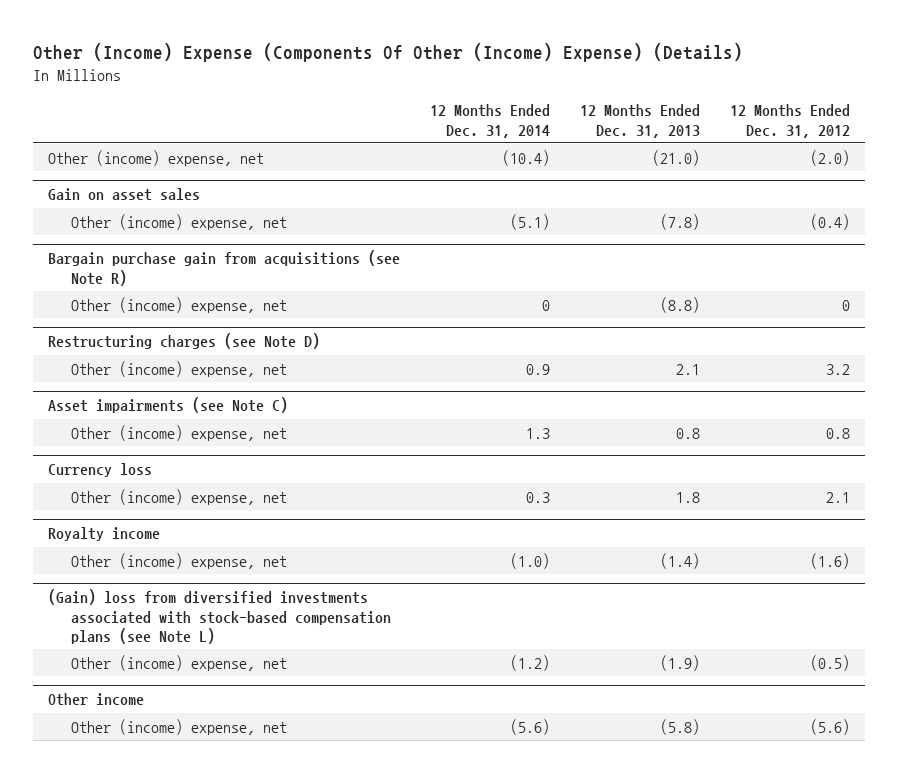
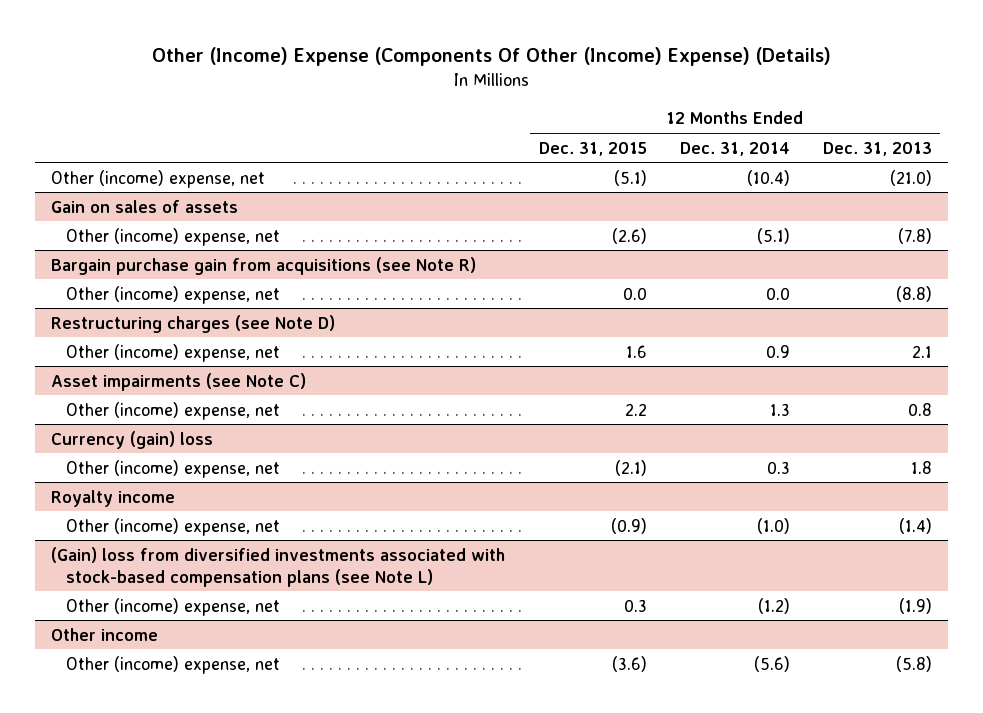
- | 12 Months Ended Dec. 31, 2014 | 12 Months Ended Dec. 31, 2013 | 12 Months Ended Dec. 31, 2012
+ | 12 Months Ended Dec. 31, 2015 | 12 Months Ended Dec. 31, 2014 | 12 Months Ended Dec. 31, 2013
- Gain on asset sales
+ Gain on sales of assets
@ Bargain purchase gain from acquisitions (see Note R)
- Other (income) expense, net | 0 | (8.8) | 0
+ Other (income) expense, net | 0.0 | 0.0 | (8.8)
- Currency loss
+ Currency (gain) loss

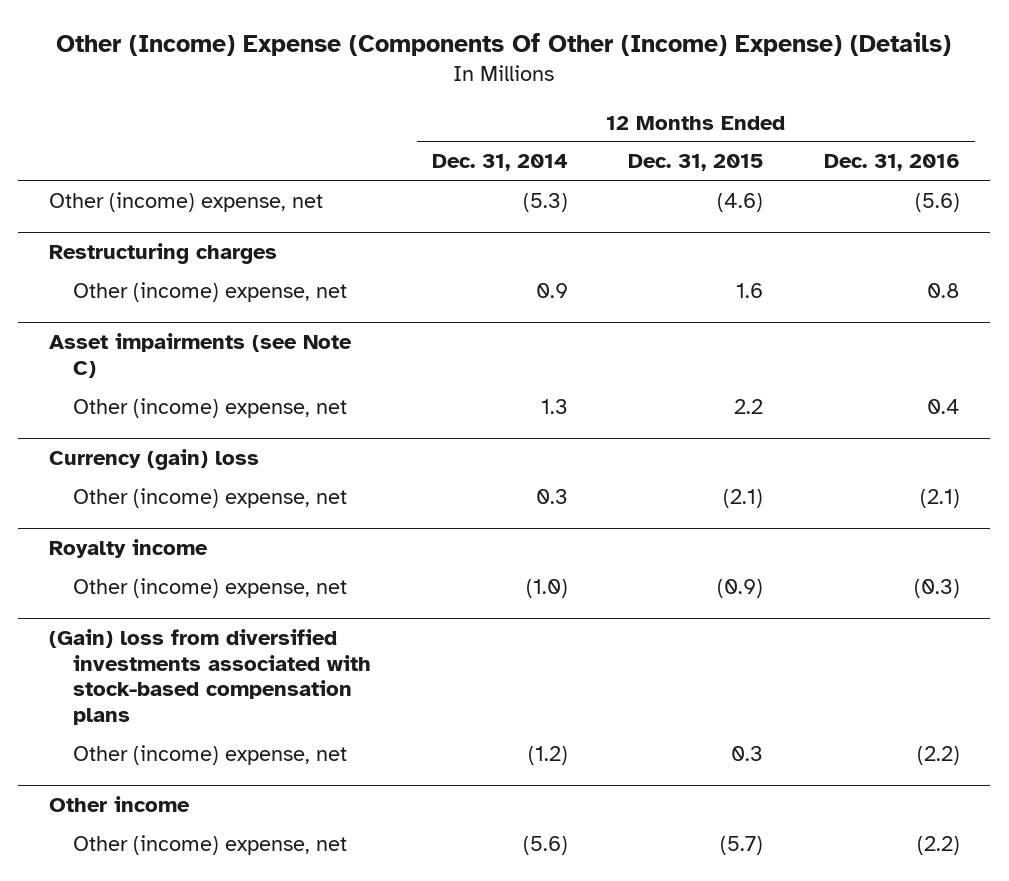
- | 12 Months Ended Dec. 31, 2015 | 12 Months Ended Dec. 31, 2014 | 12 Months Ended Dec. 31, 2013
+ | 12 Months Ended Dec. 31, 2014 | 12 Months Ended Dec. 31, 2015 | 12 Months Ended Dec. 31, 2016
- Other (income) expense, net | (5.1) | (10.4) | (21.0)
- Gain on sales of assets
- Other (income) expense, net | (2.6) | (5.1) | (7.8)
- Bargain purchase gain from acquisitions (see Note R)
- Other (income) expense, net | 0.0 | 0.0 | (8.8)
- Restructuring charges (see Note D)
+ Other (income) expense, net | (5.3) | (4.6) | (5.6)
+ Restructuring charges
- (Gain) loss from diversified investments associated with stock-based compensation plans (see Note L)
+ (Gain) loss from diversified investments associated with stock-based compensation plans
@ Other income
- Other (income) expense, net | (3.6) | (5.6) | (5.8)
+ Other (income) expense, net | (5.6) | (5.7) | (2.2)

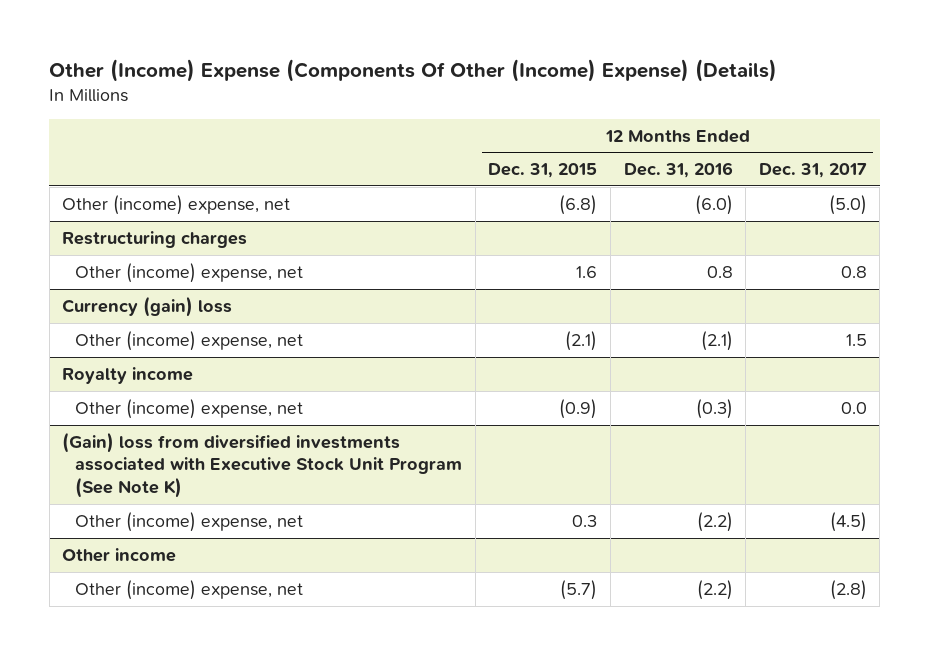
- | 12 Months Ended Dec. 31, 2014 | 12 Months Ended Dec. 31, 2015 | 12 Months Ended Dec. 31, 2016
+ | 12 Months Ended Dec. 31, 2015 | 12 Months Ended Dec. 31, 2016 | 12 Months Ended Dec. 31, 2017
- Other (income) expense, net | (5.3) | (4.6) | (5.6)
+ Other (income) expense, net | (6.8) | (6.0) | (5.0)
- Asset impairments (see Note C)
- Other (income) expense, net | 1.3 | 2.2 | 0.4
- (Gain) loss from diversified investments associated with stock-based compensation plans
+ (Gain) loss from diversified investments associated with Executive Stock Unit Program (See Note K)

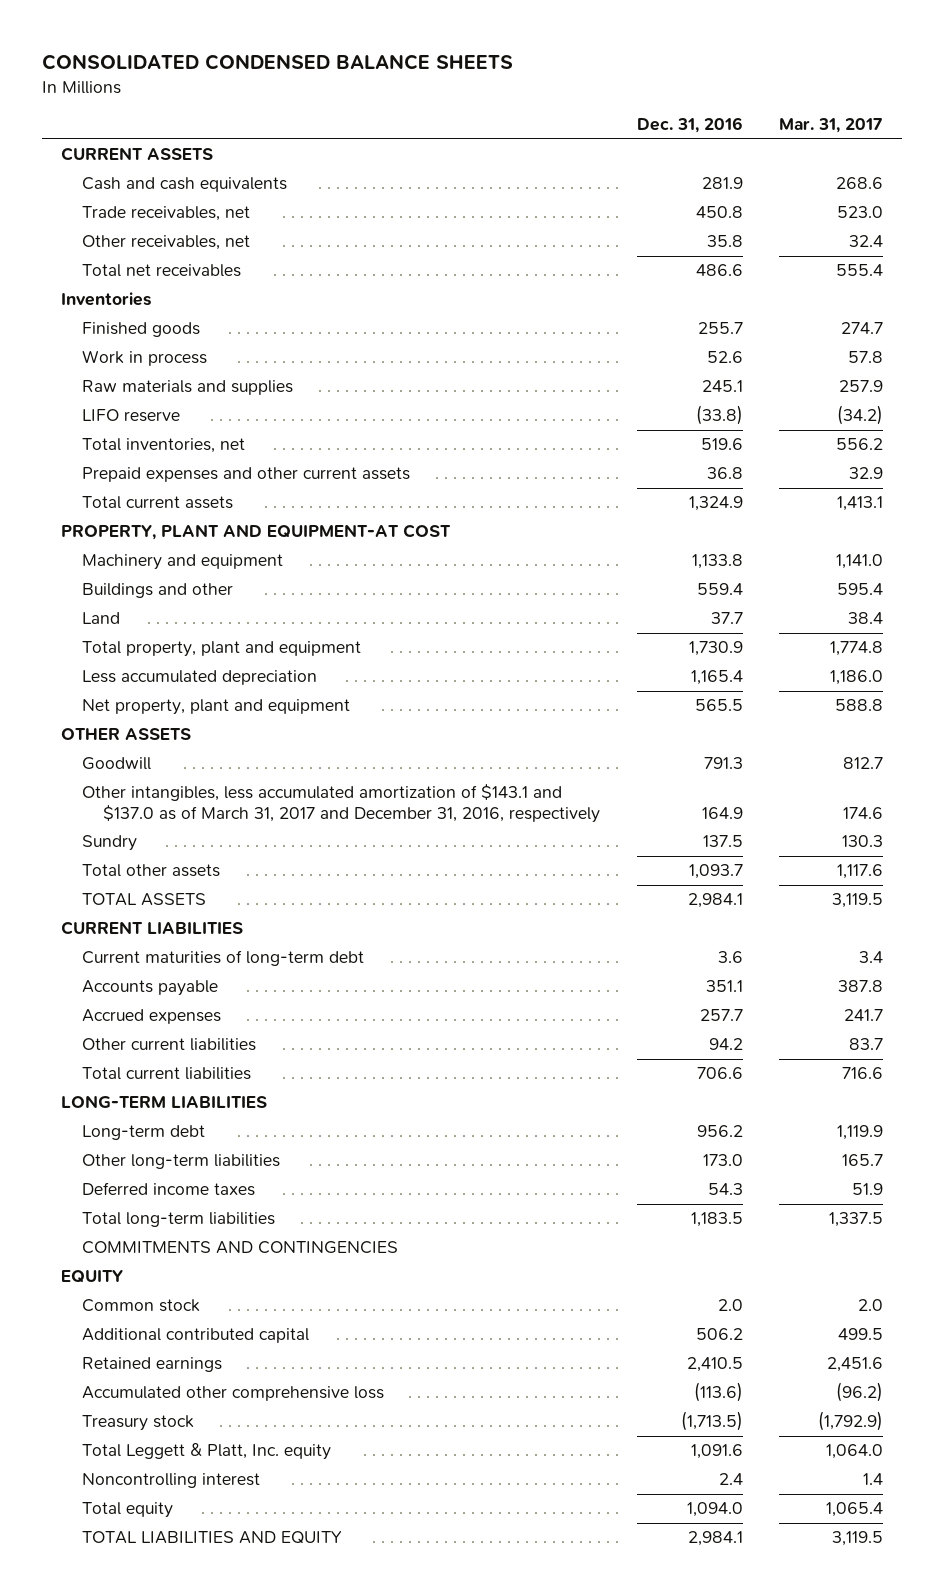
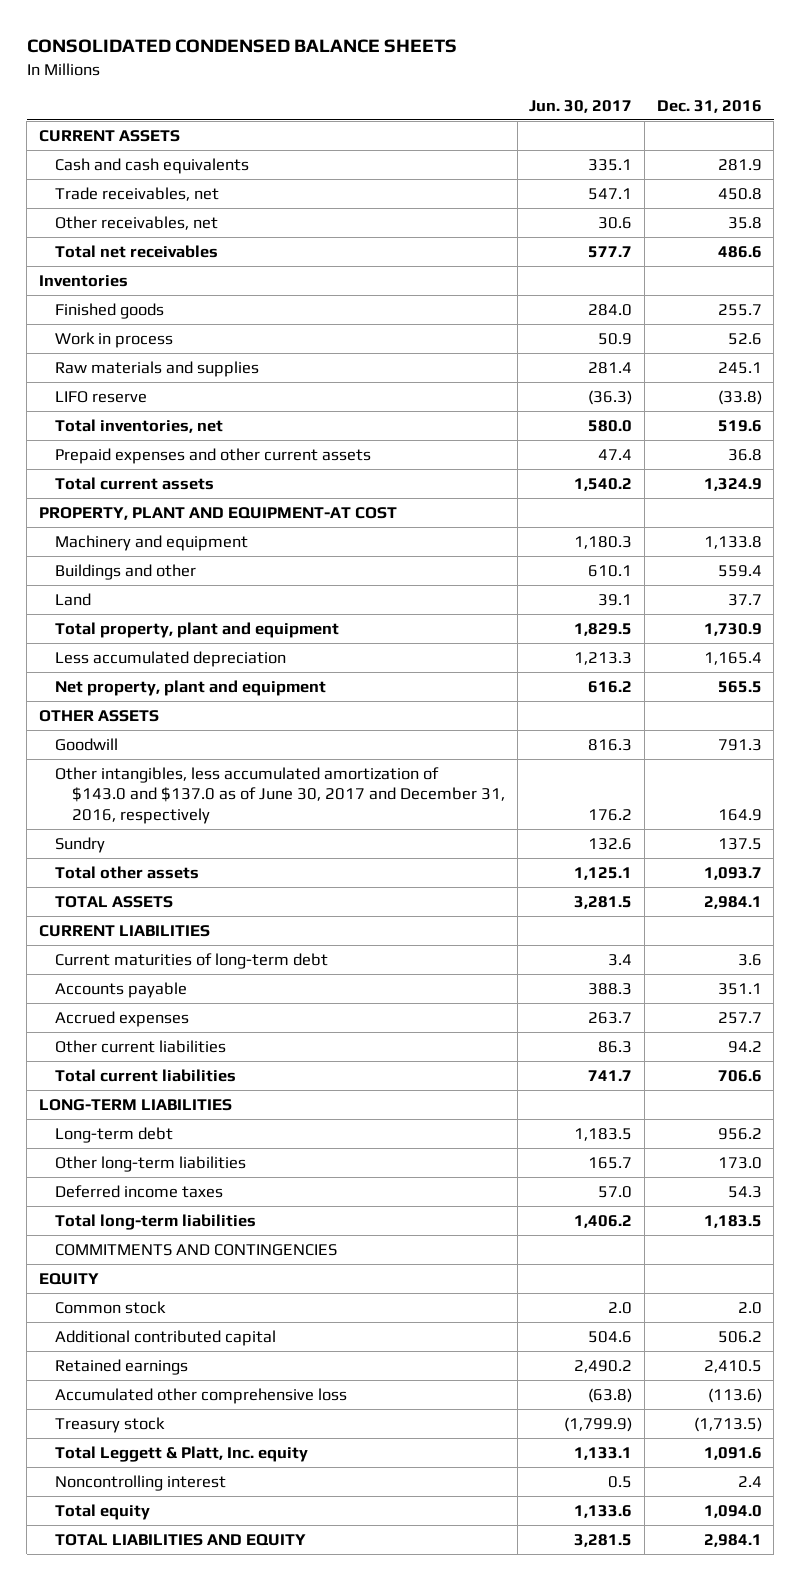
- | Dec. 31, 2016 | Mar. 31, 2017
+ | Jun. 30, 2017 | Dec. 31, 2016
- Other intangibles, less accumulated amortization of $143.1 and $137.0 as of March 31, 2017 and December 31, 2016, respectively | 164.9 | 174.6
+ Other intangibles, less accumulated amortization of $143.0 and $137.0 as of June 30, 2017 and December 31, 2016, respectively | 176.2 | 164.9

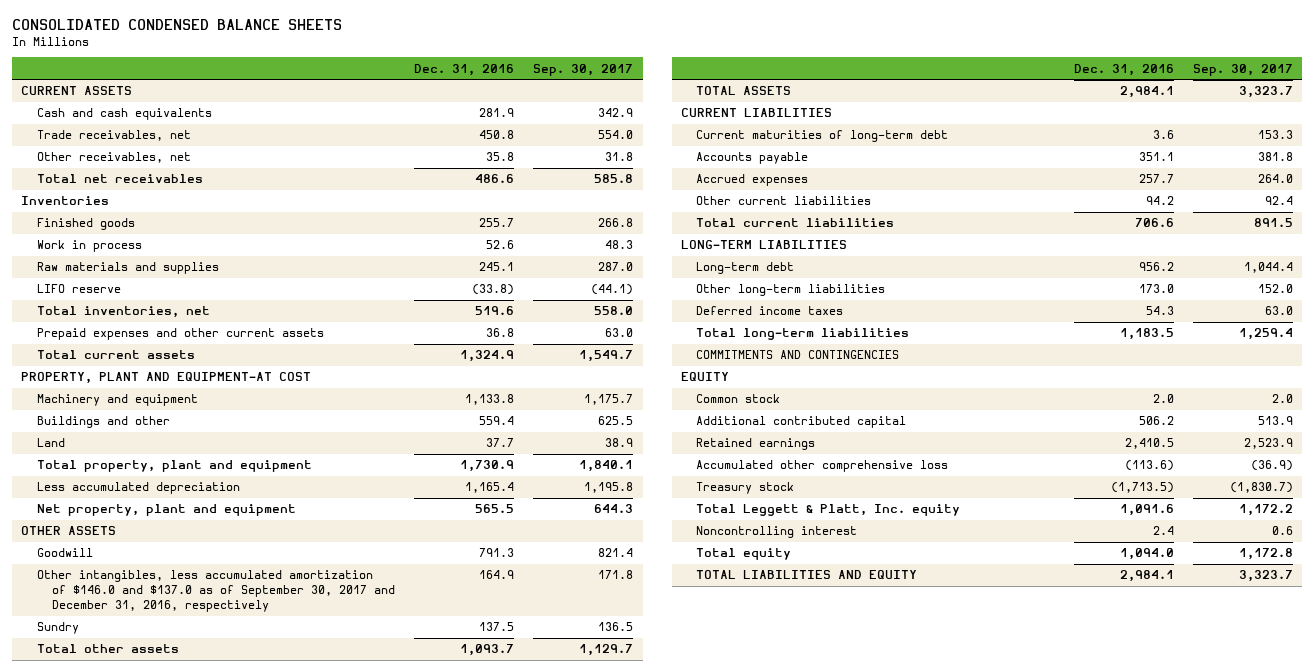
- | Jun. 30, 2017 | Dec. 31, 2016
+ | Dec. 31, 2016 | Sep. 30, 2017
- Other intangibles, less accumulated amortization of $143.0 and $137.0 as of June 30, 2017 and December 31, 2016, respectively | 176.2 | 164.9
+ Other intangibles, less accumulated amortization of $146.0 and $137.0 as of September 30, 2017 and December 31, 2016, respectively | 164.9 | 171.8

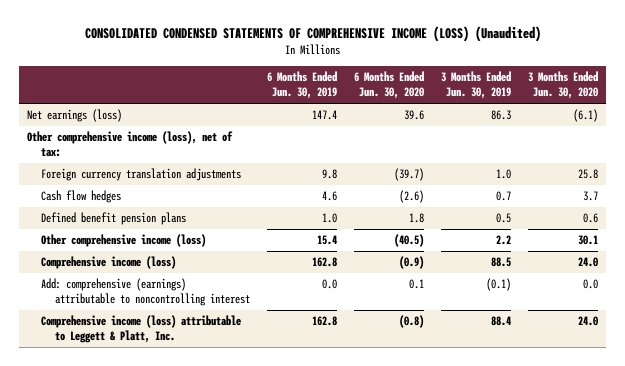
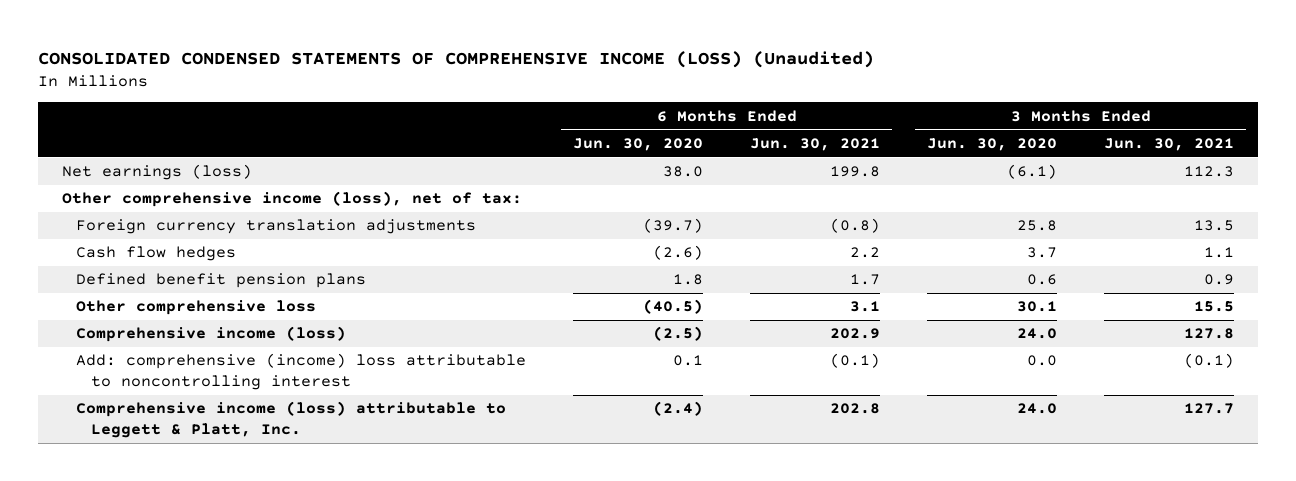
- | 6 Months Ended Jun. 30, 2019 | 6 Months Ended Jun. 30, 2020 | 3 Months Ended Jun. 30, 2019 | 3 Months Ended Jun. 30, 2020
+ | 6 Months Ended Jun. 30, 2020 | 6 Months Ended Jun. 30, 2021 | 3 Months Ended Jun. 30, 2020 | 3 Months Ended Jun. 30, 2021
- Net earnings (loss) | 147.4 | 39.6 | 86.3 | (6.1)
+ Net earnings (loss) | 38.0 | 199.8 | (6.1) | 112.3
- Other comprehensive income (loss) | 15.4 | (40.5) | 2.2 | 30.1
- Comprehensive income (loss) | 162.8 | (0.9) | 88.5 | 24.0
- Add: comprehensive (earnings) attributable to noncontrolling interest | 0.0 | 0.1 | (0.1) | 0.0
- Comprehensive income (loss) attributable to Leggett & Platt, Inc. | 162.8 | (0.8) | 88.4 | 24.0
+ Other comprehensive loss | (40.5) | 3.1 | 30.1 | 15.5
+ Comprehensive income (loss) | (2.5) | 202.9 | 24.0 | 127.8
+ Add: comprehensive (income) loss attributable to noncontrolling interest | 0.1 | (0.1) | 0.0 | (0.1)
+ Comprehensive income (loss) attributable to Leggett & Platt, Inc. | (2.4) | 202.8 | 24.0 | 127.7

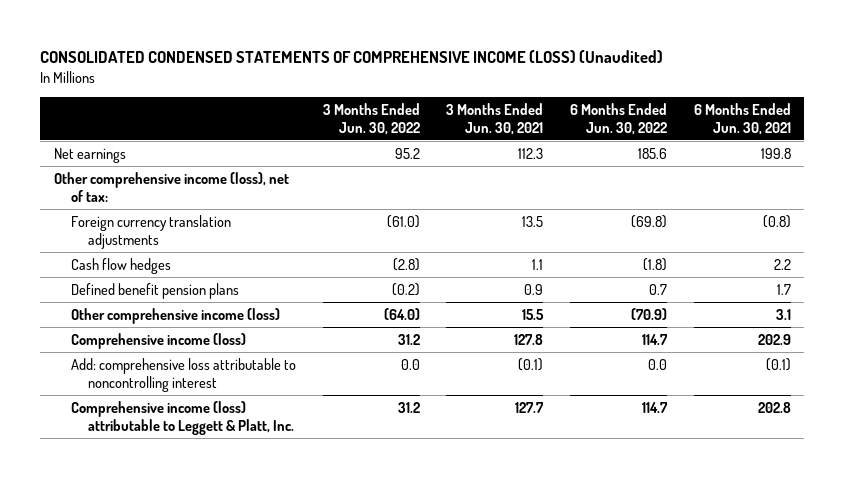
- | 6 Months Ended Jun. 30, 2020 | 6 Months Ended Jun. 30, 2021 | 3 Months Ended Jun. 30, 2020 | 3 Months Ended Jun. 30, 2021
+ | 3 Months Ended Jun. 30, 2022 | 3 Months Ended Jun. 30, 2021 | 6 Months Ended Jun. 30, 2022 | 6 Months Ended Jun. 30, 2021
- Net earnings (loss) | 38.0 | 199.8 | (6.1) | 112.3
+ Net earnings | 95.2 | 112.3 | 185.6 | 199.8
- Other comprehensive loss | (40.5) | 3.1 | 30.1 | 15.5
+ Other comprehensive income (loss) | (64.0) | 15.5 | (70.9) | 3.1
- Add: comprehensive (income) loss attributable to noncontrolling interest | 0.1 | (0.1) | 0.0 | (0.1)
+ Add: comprehensive loss attributable to noncontrolling interest | 0.0 | (0.1) | 0.0 | (0.1)

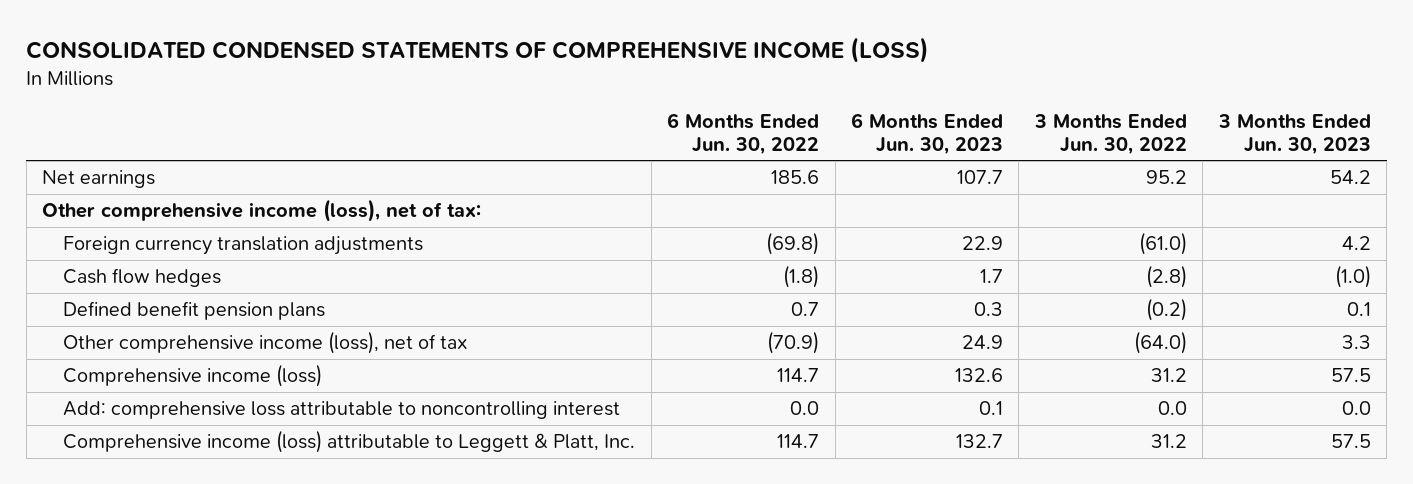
- CONSOLIDATED CONDENSED STATEMENTS OF COMPREHENSIVE INCOME (LOSS) (Unaudited)
+ CONSOLIDATED CONDENSED STATEMENTS OF COMPREHENSIVE INCOME (LOSS)
- | 3 Months Ended Jun. 30, 2022 | 3 Months Ended Jun. 30, 2021 | 6 Months Ended Jun. 30, 2022 | 6 Months Ended Jun. 30, 2021
+ | 6 Months Ended Jun. 30, 2022 | 6 Months Ended Jun. 30, 2023 | 3 Months Ended Jun. 30, 2022 | 3 Months Ended Jun. 30, 2023
- Other comprehensive income (loss) | (64.0) | 15.5 | (70.9) | 3.1
+ Other comprehensive income (loss), net of tax | (70.9) | 24.9 | (64.0) | 3.3

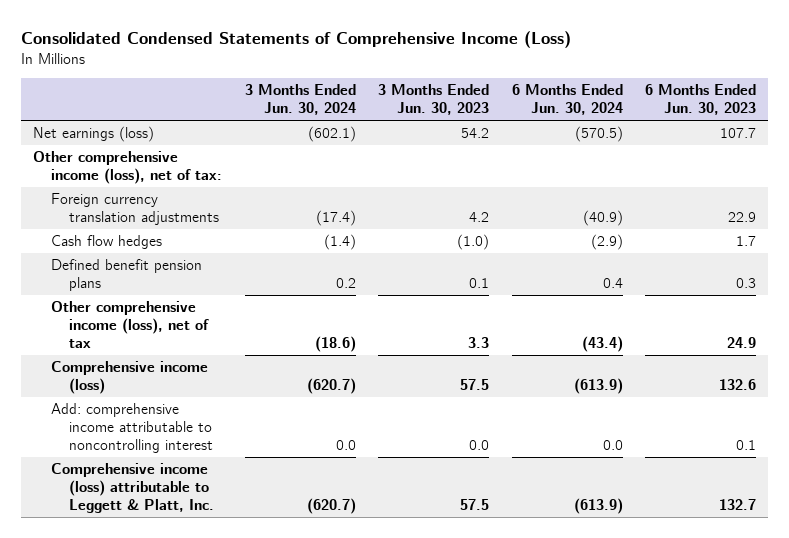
- CONSOLIDATED CONDENSED STATEMENTS OF COMPREHENSIVE INCOME (LOSS)
+ Consolidated Condensed Statements of Comprehensive Income (Loss)
- | 6 Months Ended Jun. 30, 2022 | 6 Months Ended Jun. 30, 2023 | 3 Months Ended Jun. 30, 2022 | 3 Months Ended Jun. 30, 2023
+ | 3 Months Ended Jun. 30, 2024 | 3 Months Ended Jun. 30, 2023 | 6 Months Ended Jun. 30, 2024 | 6 Months Ended Jun. 30, 2023
- Net earnings | 185.6 | 107.7 | 95.2 | 54.2
+ Net earnings (loss) | (602.1) | 54.2 | (570.5) | 107.7
- Add: comprehensive loss attributable to noncontrolling interest | 0.0 | 0.1 | 0.0 | 0.0
+ Add: comprehensive income attributable to noncontrolling interest | 0.0 | 0.0 | 0.0 | 0.1

